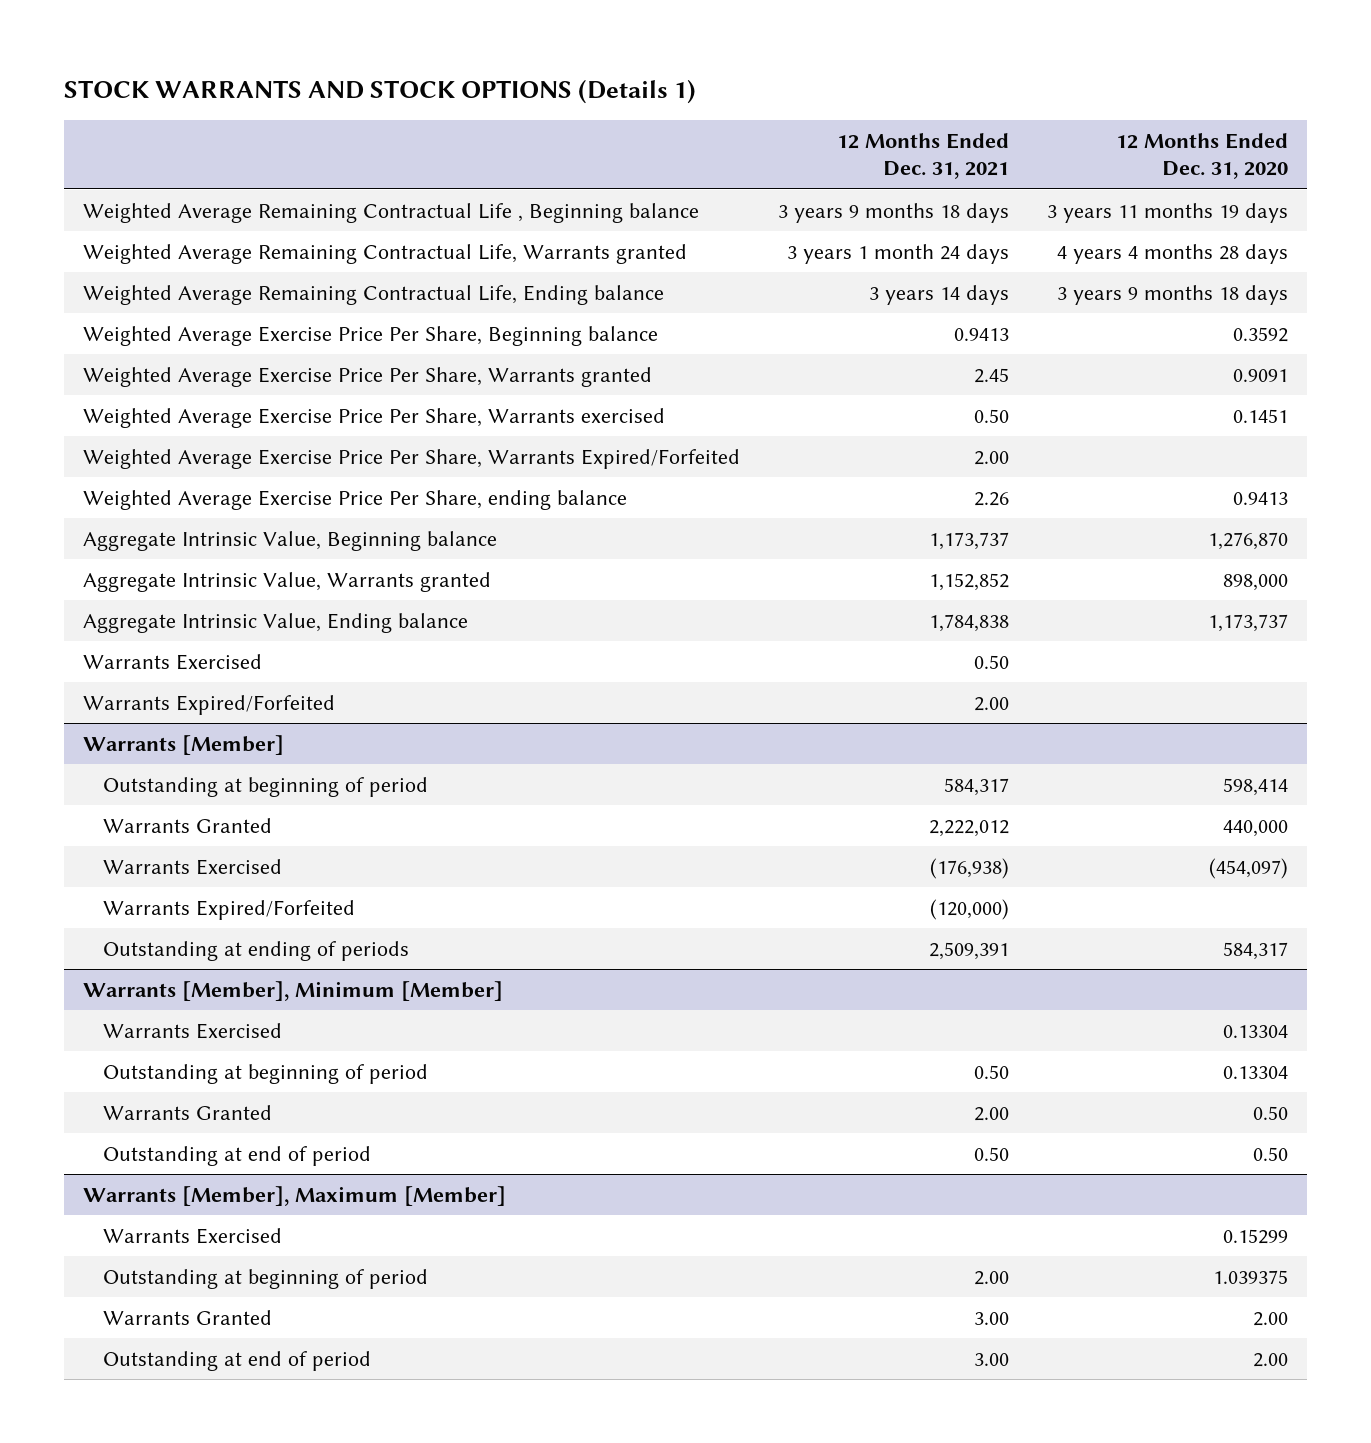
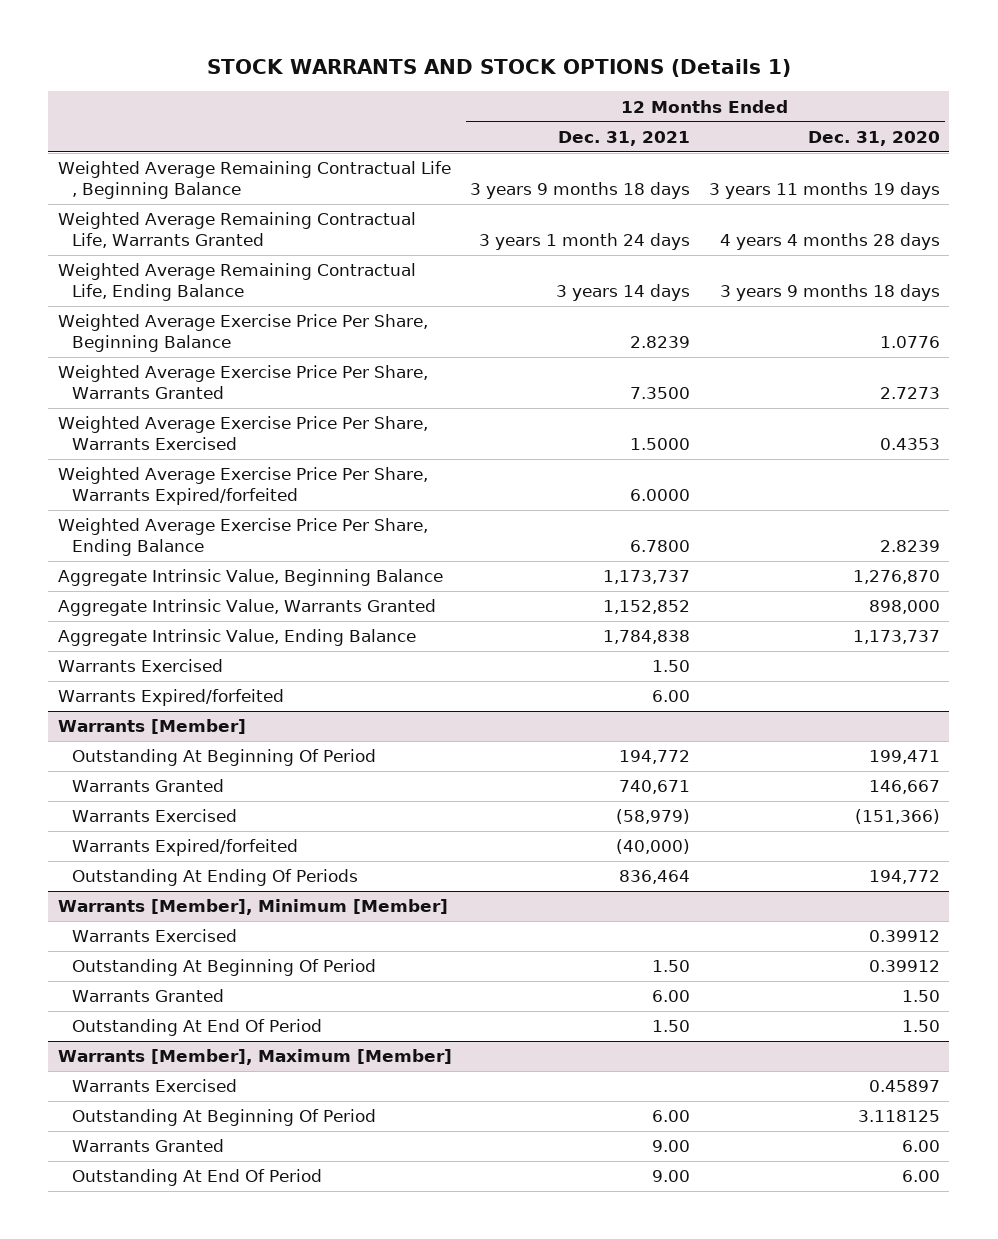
- Weighted Average Remaining Contractual Life , Beginning balance | 3 years 9 months 18 days | 3 years 11 months 19 days
- Weighted Average Remaining Contractual Life, Warrants granted | 3 years 1 month 24 days | 4 years 4 months 28 days
- Weighted Average Remaining Contractual Life, Ending balance | 3 years 14 days | 3 years 9 months 18 days
- Weighted Average Exercise Price Per Share, Beginning balance | 0.9413 | 0.3592
- Weighted Average Exercise Price Per Share, Warrants granted | 2.45 | 0.9091
- Weighted Average Exercise Price Per Share, Warrants exercised | 0.50 | 0.1451
- Weighted Average Exercise Price Per Share, Warrants Expired/Forfeited | 2.00 |
- Weighted Average Exercise Price Per Share, ending balance | 2.26 | 0.9413
- Aggregate Intrinsic Value, Beginning balance | 1,173,737 | 1,276,870
- Aggregate Intrinsic Value, Warrants granted | 1,152,852 | 898,000
- Aggregate Intrinsic Value, Ending balance | 1,784,838 | 1,173,737
- Warrants Exercised | 0.50 |
- Warrants Expired/Forfeited | 2.00 |
+ Weighted Average Remaining Contractual Life , Beginning Balance | 3 years 9 months 18 days | 3 years 11 months 19 days
+ Weighted Average Remaining Contractual Life, Warrants Granted | 3 years 1 month 24 days | 4 years 4 months 28 days
+ Weighted Average Remaining Contractual Life, Ending Balance | 3 years 14 days | 3 years 9 months 18 days
+ Weighted Average Exercise Price Per Share, Beginning Balance | 2.8239 | 1.0776
+ Weighted Average Exercise Price Per Share, Warrants Granted | 7.3500 | 2.7273
+ Weighted Average Exercise Price Per Share, Warrants Exercised | 1.5000 | 0.4353
+ Weighted Average Exercise Price Per Share, Warrants Expired/forfeited | 6.0000 |
+ Weighted Average Exercise Price Per Share, Ending Balance | 6.7800 | 2.8239
+ Aggregate Intrinsic Value, Beginning Balance | 1,173,737 | 1,276,870
+ Aggregate Intrinsic Value, Warrants Granted | 1,152,852 | 898,000
+ Aggregate Intrinsic Value, Ending Balance | 1,784,838 | 1,173,737
+ Warrants Exercised | 1.50 |
+ Warrants Expired/forfeited | 6.00 |
@ Warrants [Member]
- Outstanding at beginning of period | 584,317 | 598,414
- Warrants Granted | 2,222,012 | 440,000
- Warrants Exercised | (176,938) | (454,097)
- Warrants Expired/Forfeited | (120,000) |
- Outstanding at ending of periods | 2,509,391 | 584,317
+ Outstanding At Beginning Of Period | 194,772 | 199,471
+ Warrants Granted | 740,671 | 146,667
+ Warrants Exercised | (58,979) | (151,366)
+ Warrants Expired/forfeited | (40,000) |
+ Outstanding At Ending Of Periods | 836,464 | 194,772
@ Warrants [Member], Minimum [Member]
- Warrants Exercised | | 0.13304
- Outstanding at beginning of period | 0.50 | 0.13304
- Warrants Granted | 2.00 | 0.50
- Outstanding at end of period | 0.50 | 0.50
+ Warrants Exercised | | 0.39912
+ Outstanding At Beginning Of Period | 1.50 | 0.39912
+ Warrants Granted | 6.00 | 1.50
+ Outstanding At End Of Period | 1.50 | 1.50
@ Warrants [Member], Maximum [Member]
- Warrants Exercised | | 0.15299
- Outstanding at beginning of period | 2.00 | 1.039375
- Warrants Granted | 3.00 | 2.00
- Outstanding at end of period | 3.00 | 2.00
+ Warrants Exercised | | 0.45897
+ Outstanding At Beginning Of Period | 6.00 | 3.118125
+ Warrants Granted | 9.00 | 6.00
+ Outstanding At End Of Period | 9.00 | 6.00

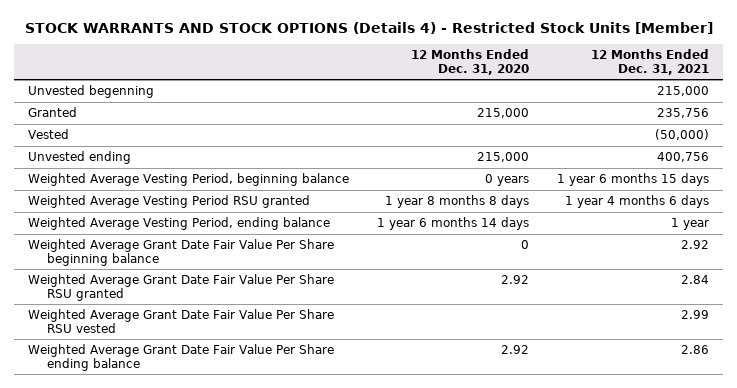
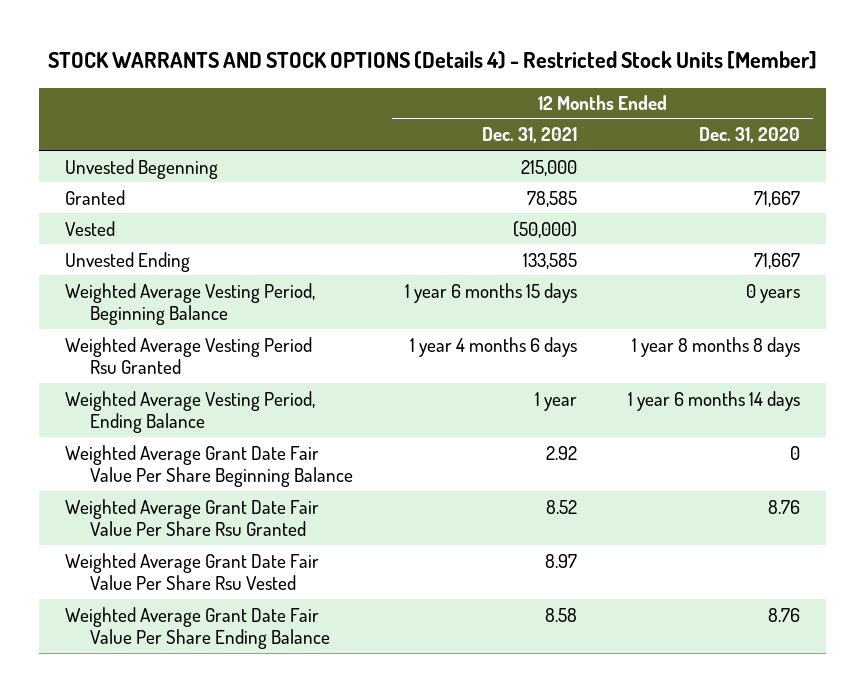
- | 12 Months Ended Dec. 31, 2020 | 12 Months Ended Dec. 31, 2021
+ | 12 Months Ended Dec. 31, 2021 | 12 Months Ended Dec. 31, 2020
- Unvested begenning | | 215,000
- Granted | 215,000 | 235,756
+ Unvested Begenning | 215,000 |
+ Granted | 78,585 | 71,667
- Unvested ending | 215,000 | 400,756
- Weighted Average Vesting Period, beginning balance | 0 years | 1 year 6 months 15 days
- Weighted Average Vesting Period RSU granted | 1 year 8 months 8 days | 1 year 4 months 6 days
- Weighted Average Vesting Period, ending balance | 1 year 6 months 14 days | 1 year
- Weighted Average Grant Date Fair Value Per Share beginning balance | 0 | 2.92
- Weighted Average Grant Date Fair Value Per Share RSU granted | 2.92 | 2.84
- Weighted Average Grant Date Fair Value Per Share RSU vested | | 2.99
- Weighted Average Grant Date Fair Value Per Share ending balance | 2.92 | 2.86
+ Unvested Ending | 133,585 | 71,667
+ Weighted Average Vesting Period, Beginning Balance | 1 year 6 months 15 days | 0 years
+ Weighted Average Vesting Period Rsu Granted | 1 year 4 months 6 days | 1 year 8 months 8 days
+ Weighted Average Vesting Period, Ending Balance | 1 year | 1 year 6 months 14 days
+ Weighted Average Grant Date Fair Value Per Share Beginning Balance | 2.92 | 0
+ Weighted Average Grant Date Fair Value Per Share Rsu Granted | 8.52 | 8.76
+ Weighted Average Grant Date Fair Value Per Share Rsu Vested | 8.97 |
+ Weighted Average Grant Date Fair Value Per Share Ending Balance | 8.58 | 8.76

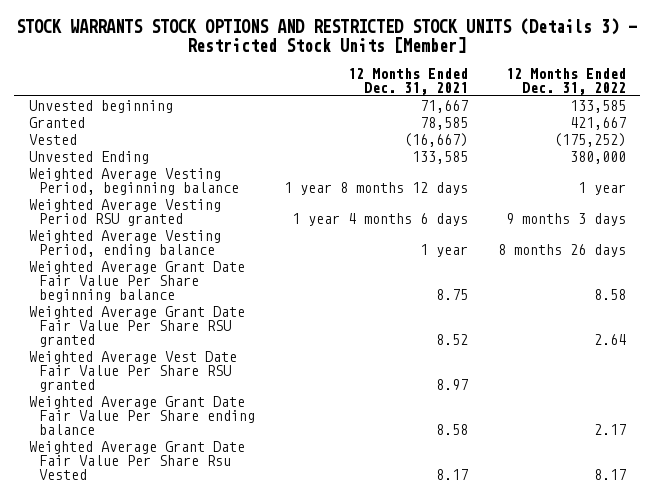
- STOCK WARRANTS AND STOCK OPTIONS (Details 4) - Restricted Stock Units [Member]
+ STOCK WARRANTS STOCK OPTIONS AND RESTRICTED STOCK UNITS (Details 3) - Restricted Stock Units [Member]
- | 12 Months Ended Dec. 31, 2021 | 12 Months Ended Dec. 31, 2020
+ | 12 Months Ended Dec. 31, 2021 | 12 Months Ended Dec. 31, 2022
- Unvested Begenning | 215,000 |
+ Unvested beginning | 71,667 | 133,585
- Vested | (50,000) |
+ Vested | (16,667) | (175,252)
- Weighted Average Vesting Period, Beginning Balance | 1 year 6 months 15 days | 0 years
- Weighted Average Vesting Period Rsu Granted | 1 year 4 months 6 days | 1 year 8 months 8 days
- Weighted Average Vesting Period, Ending Balance | 1 year | 1 year 6 months 14 days
- Weighted Average Grant Date Fair Value Per Share Beginning Balance | 2.92 | 0
- Weighted Average Grant Date Fair Value Per Share Rsu Granted | 8.52 | 8.76
- Weighted Average Grant Date Fair Value Per Share Rsu Vested | 8.97 |
- Weighted Average Grant Date Fair Value Per Share Ending Balance | 8.58 | 8.76
+ Weighted Average Vesting Period, beginning balance | 1 year 8 months 12 days | 1 year
+ Weighted Average Vesting Period RSU granted | 1 year 4 months 6 days | 9 months 3 days
+ Weighted Average Vesting Period, ending balance | 1 year | 8 months 26 days
+ Weighted Average Grant Date Fair Value Per Share beginning balance | 8.75 | 8.58
+ Weighted Average Grant Date Fair Value Per Share RSU granted | 8.52 | 2.64
+ Weighted Average Vest Date Fair Value Per Share RSU granted | 8.97 |
+ Weighted Average Grant Date Fair Value Per Share ending balance | 8.58 | 2.17
+ Weighted Average Grant Date Fair Value Per Share Rsu Vested | 8.17 | 8.17

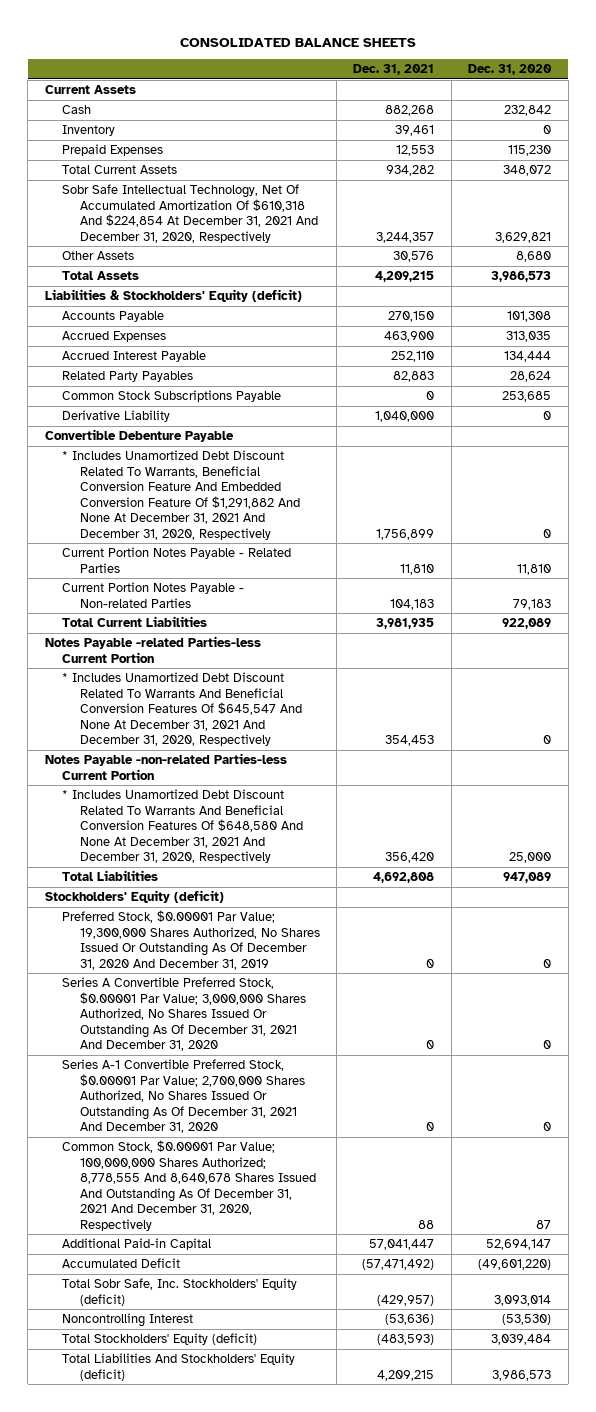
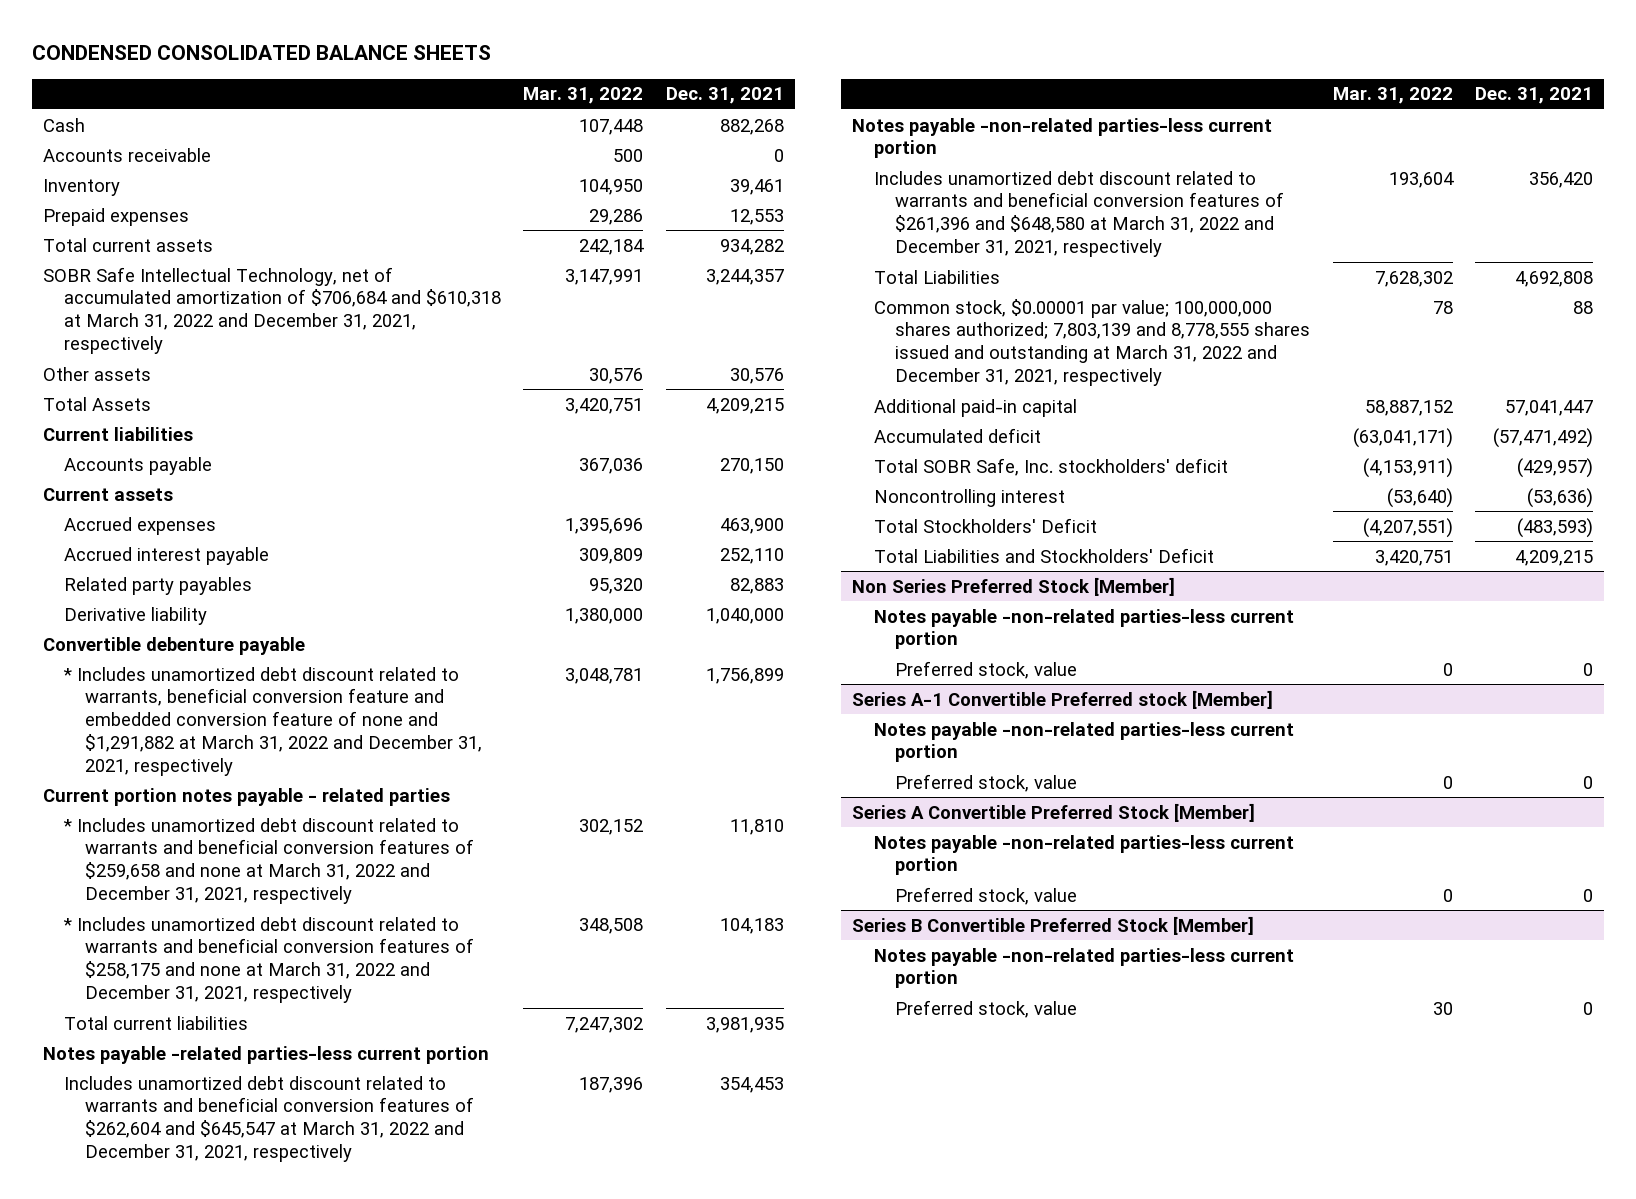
- CONSOLIDATED BALANCE SHEETS
+ CONDENSED CONSOLIDATED BALANCE SHEETS
- | Dec. 31, 2021 | Dec. 31, 2020
+ | Mar. 31, 2022 | Dec. 31, 2021
- Current Assets
+ Accounts receivable | 500 | 0
- Prepaid Expenses | 12,553 | 115,230
- Total Current Assets | 934,282 | 348,072
- Sobr Safe Intellectual Technology, Net Of Accumulated Amortization Of $610,318 And $224,854 At December 31, 2021 And December 31, 2020, Respectively | 3,244,357 | 3,629,821
- Other Assets | 30,576 | 8,680
+ Prepaid expenses | 29,286 | 12,553
+ Total current assets | 242,184 | 934,282
+ SOBR Safe Intellectual Technology, net of accumulated amortization of $706,684 and $610,318 at March 31, 2022 and December 31, 2021, respectively | 3,147,991 | 3,244,357
+ Other assets | 30,576 | 30,576
- Liabilities & Stockholders' Equity (deficit)
- Accounts Payable | 270,150 | 101,308
- Accrued Expenses | 463,900 | 313,035
- Accrued Interest Payable | 252,110 | 134,444
- Related Party Payables | 82,883 | 28,624
- Common Stock Subscriptions Payable | 0 | 253,685
- Derivative Liability | 1,040,000 | 0
- Convertible Debenture Payable
- * Includes Unamortized Debt Discount Related To Warrants, Beneficial Conversion Feature And Embedded Conversion Feature Of $1,291,882 And None At December 31, 2021 And December 31, 2020, Respectively | 1,756,899 | 0
- Current Portion Notes Payable - Related Parties | 11,810 | 11,810
- Current Portion Notes Payable - Non-related Parties | 104,183 | 79,183
- Total Current Liabilities | 3,981,935 | 922,089
- Notes Payable -related Parties-less Current Portion
- * Includes Unamortized Debt Discount Related To Warrants And Beneficial Conversion Features Of $645,547 And None At December 31, 2021 And December 31, 2020, Respectively | 354,453 | 0
- Notes Payable -non-related Parties-less Current Portion
- * Includes Unamortized Debt Discount Related To Warrants And Beneficial Conversion Features Of $648,580 And None At December 31, 2021 And December 31, 2020, Respectively | 356,420 | 25,000
+ Current liabilities
+ Accounts payable | 367,036 | 270,150
+ Current assets
+ Accrued expenses | 1,395,696 | 463,900
+ Accrued interest payable | 309,809 | 252,110
+ Related party payables | 95,320 | 82,883
+ Derivative liability | 1,380,000 | 1,040,000
+ Convertible debenture payable
+ * Includes unamortized debt discount related to warrants, beneficial conversion feature and embedded conversion feature of none and $1,291,882 at March 31, 2022 and December 31, 2021, respectively | 3,048,781 | 1,756,899
+ Current portion notes payable - related parties
+ * Includes unamortized debt discount related to warrants and beneficial conversion features of $259,658 and none at March 31, 2022 and December 31, 2021, respectively | 302,152 | 11,810
+ * Includes unamortized debt discount related to warrants and beneficial conversion features of $258,175 and none at March 31, 2022 and December 31, 2021, respectively | 348,508 | 104,183
+ Total current liabilities | 7,247,302 | 3,981,935
+ Notes payable -related parties-less current portion
+ Includes unamortized debt discount related to warrants and beneficial conversion features of $262,604 and $645,547 at March 31, 2022 and December 31, 2021, respectively | 187,396 | 354,453
+ Notes payable -non-related parties-less current portion
+ Includes unamortized debt discount related to warrants and beneficial conversion features of $261,396 and $648,580 at March 31, 2022 and December 31, 2021, respectively | 193,604 | 356,420
- Stockholders' Equity (deficit)
- Preferred Stock, $0.00001 Par Value; 19,300,000 Shares Authorized, No Shares Issued Or Outstanding As Of December 31, 2020 And December 31, 2019 | 0 | 0
- Series A Convertible Preferred Stock, $0.00001 Par Value; 3,000,000 Shares Authorized, No Shares Issued Or Outstanding As Of December 31, 2021 And December 31, 2020 | 0 | 0
- Series A-1 Convertible Preferred Stock, $0.00001 Par Value; 2,700,000 Shares Authorized, No Shares Issued Or Outstanding As Of December 31, 2021 And December 31, 2020 | 0 | 0
- Common Stock, $0.00001 Par Value; 100,000,000 Shares Authorized; 8,778,555 And 8,640,678 Shares Issued And Outstanding As Of December 31, 2021 And December 31, 2020, Respectively | 88 | 87
- Additional Paid-in Capital | 57,041,447 | 52,694,147
- Accumulated Deficit | (57,471,492) | (49,601,220)
- Total Sobr Safe, Inc. Stockholders' Equity (deficit) | (429,957) | 3,093,014
- Noncontrolling Interest | (53,636) | (53,530)
- Total Stockholders' Equity (deficit) | (483,593) | 3,039,484
- Total Liabilities And Stockholders' Equity (deficit) | 4,209,215 | 3,986,573
+ Common stock, $0.00001 par value; 100,000,000 shares authorized; 7,803,139 and 8,778,555 shares issued and outstanding at March 31, 2022 and December 31, 2021, respectively | 78 | 88
+ Additional paid-in capital | 58,887,152 | 57,041,447
+ Accumulated deficit | (63,041,171) | (57,471,492)
+ Total SOBR Safe, Inc. stockholders' deficit | (4,153,911) | (429,957)
+ Noncontrolling interest | (53,640) | (53,636)
+ Total Stockholders' Deficit | (4,207,551) | (483,593)
+ Total Liabilities and Stockholders' Deficit | 3,420,751 | 4,209,215
+ Non Series Preferred Stock [Member]
+ Notes payable -non-related parties-less current portion
+ Preferred stock, value | 0 | 0
+ Series A-1 Convertible Preferred stock [Member]
+ Notes payable -non-related parties-less current portion
+ Preferred stock, value | 0 | 0
+ Series A Convertible Preferred Stock [Member]
+ Notes payable -non-related parties-less current portion
+ Preferred stock, value | 0 | 0
+ Series B Convertible Preferred Stock [Member]
+ Notes payable -non-related parties-less current portion
+ Preferred stock, value | 30 | 0

